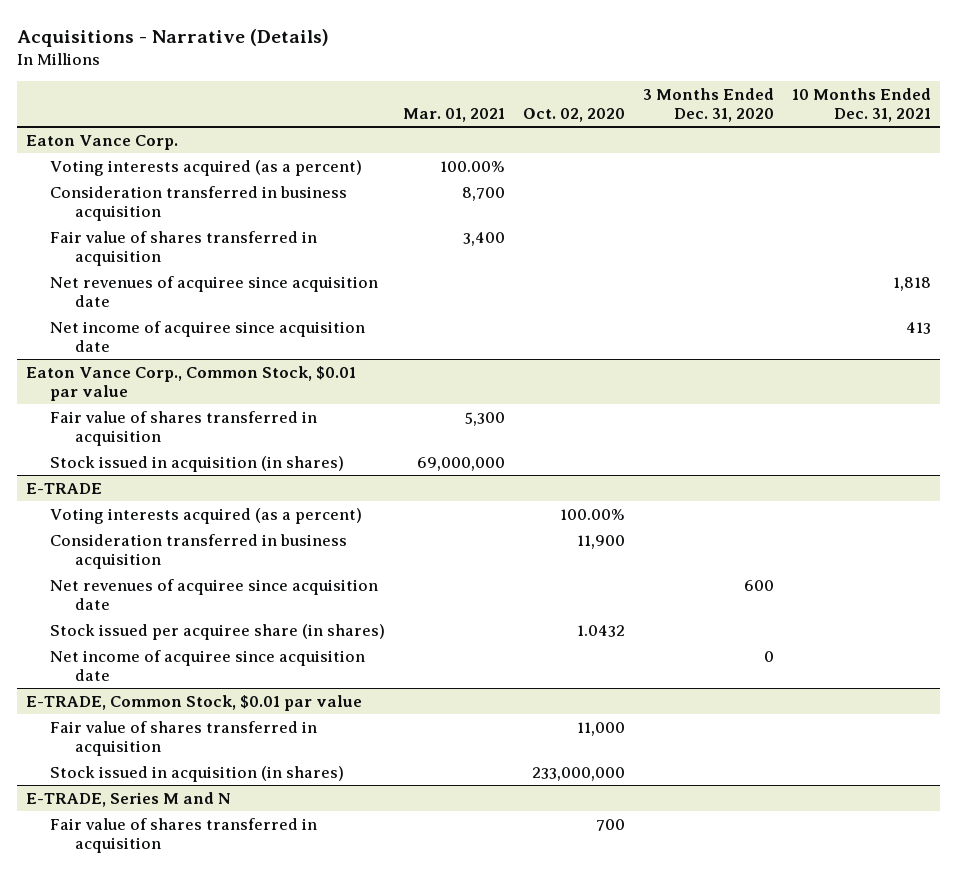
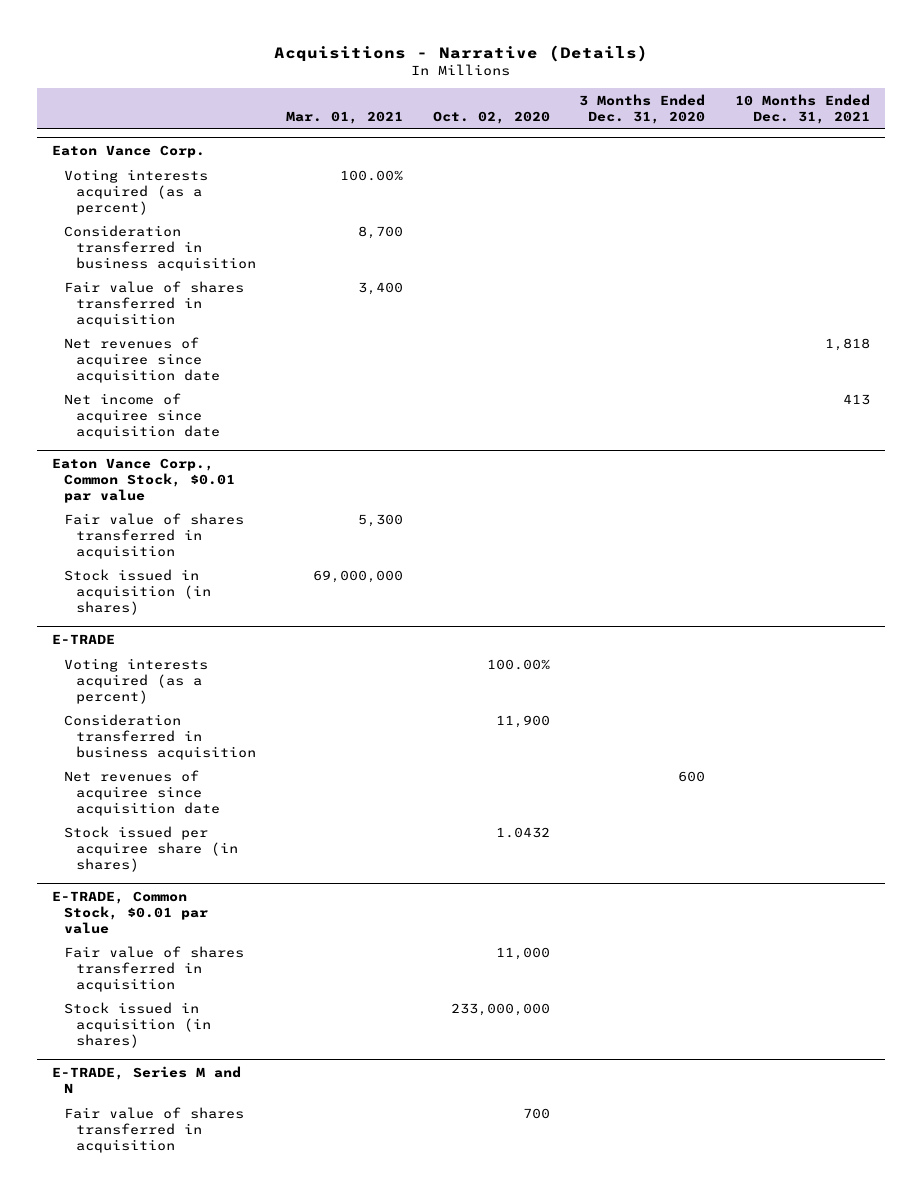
@ E-TRADE
- Net income of acquiree since acquisition date | | | 0 |

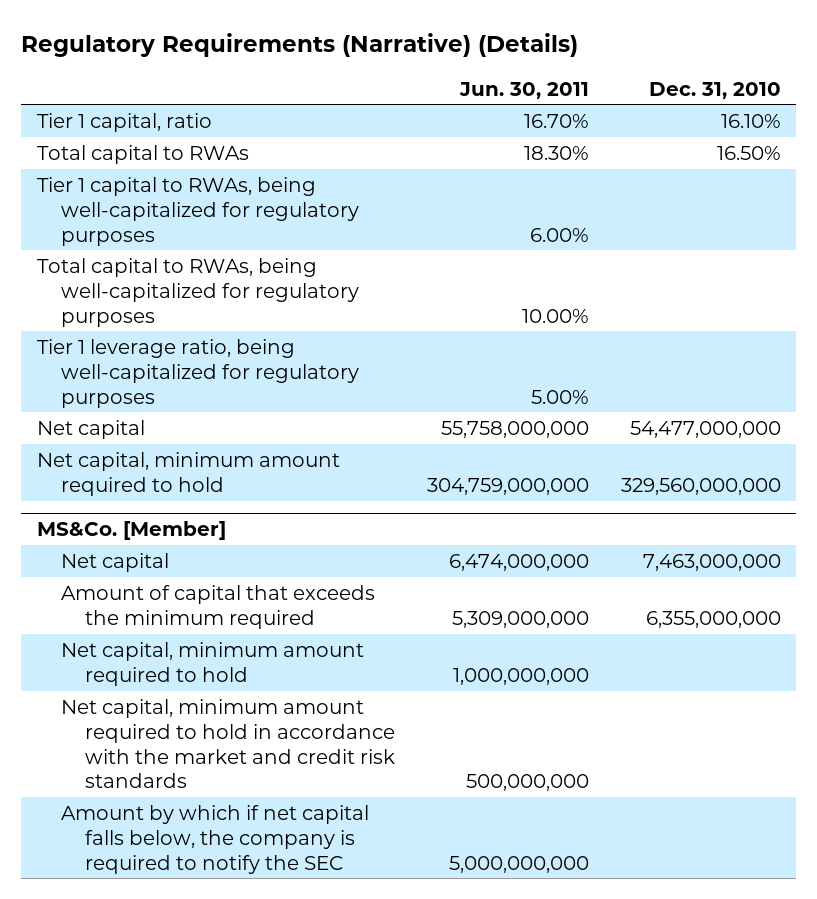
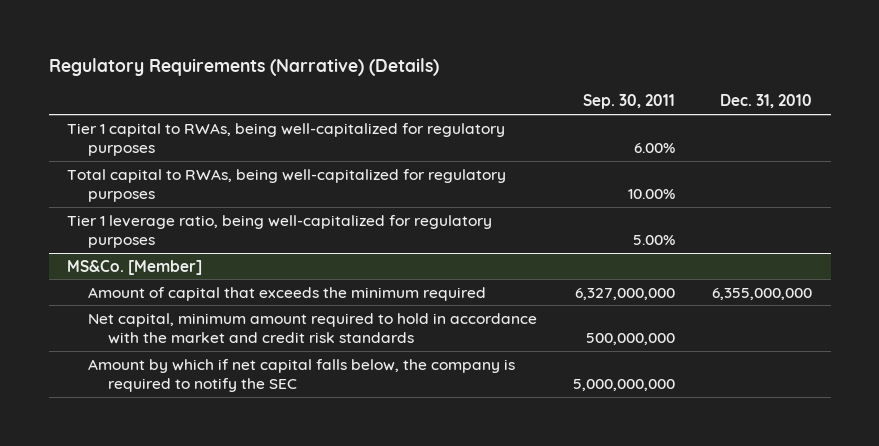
- | Jun. 30, 2011 | Dec. 31, 2010
+ | Sep. 30, 2011 | Dec. 31, 2010
- Tier 1 capital, ratio | 16.70% | 16.10%
- Total capital to RWAs | 18.30% | 16.50%
- Net capital | 55,758,000,000 | 54,477,000,000
- Net capital, minimum amount required to hold | 304,759,000,000 | 329,560,000,000
@ MS&Co. [Member]
- Net capital | 6,474,000,000 | 7,463,000,000
- Net capital, minimum amount required to hold | 1,000,000,000 |

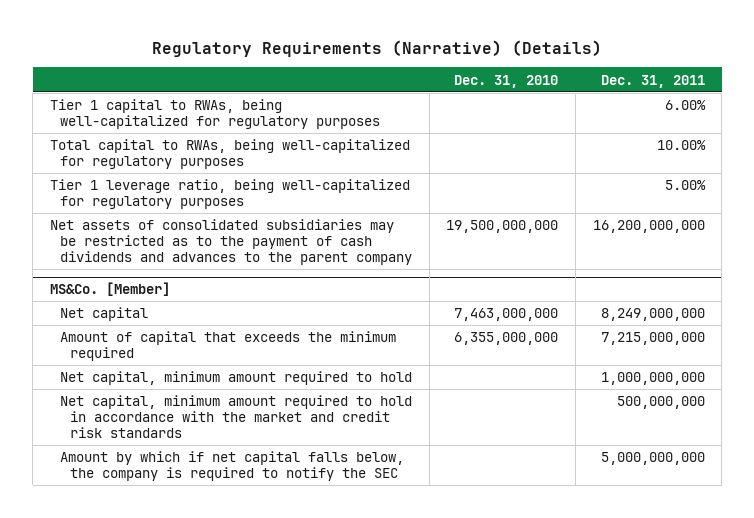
- | Sep. 30, 2011 | Dec. 31, 2010
+ | Dec. 31, 2010 | Dec. 31, 2011
+ Net assets of consolidated subsidiaries may be restricted as to the payment of cash dividends and advances to the parent company | 19,500,000,000 | 16,200,000,000
@ MS&Co. [Member]
+ Net capital | 7,463,000,000 | 8,249,000,000
+ Net capital, minimum amount required to hold | | 1,000,000,000

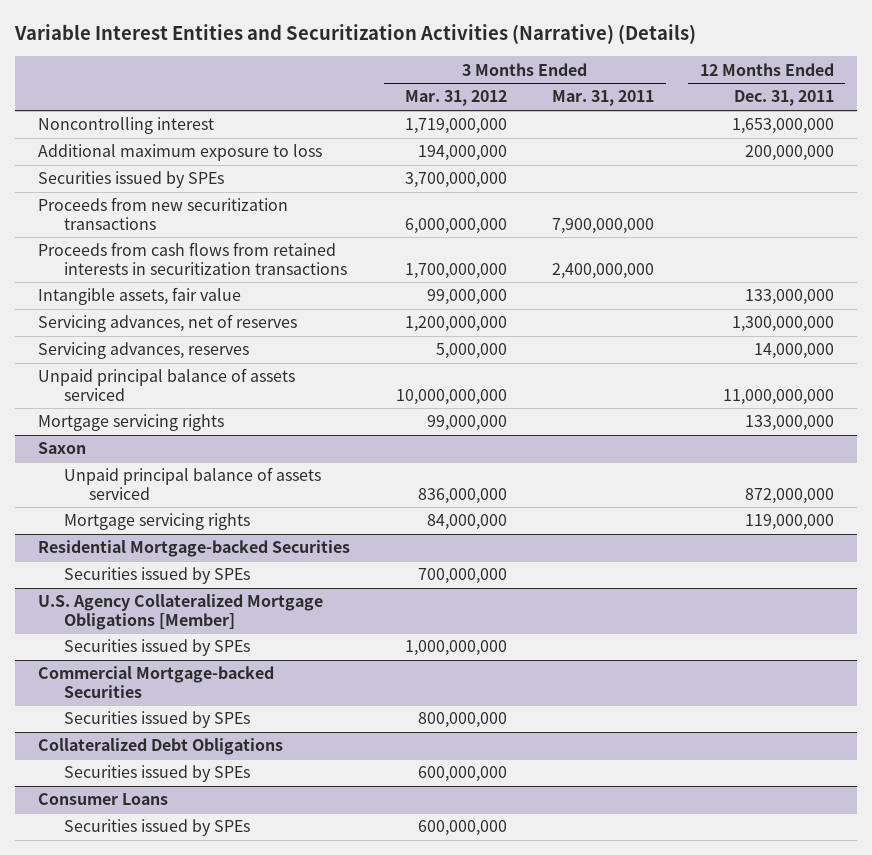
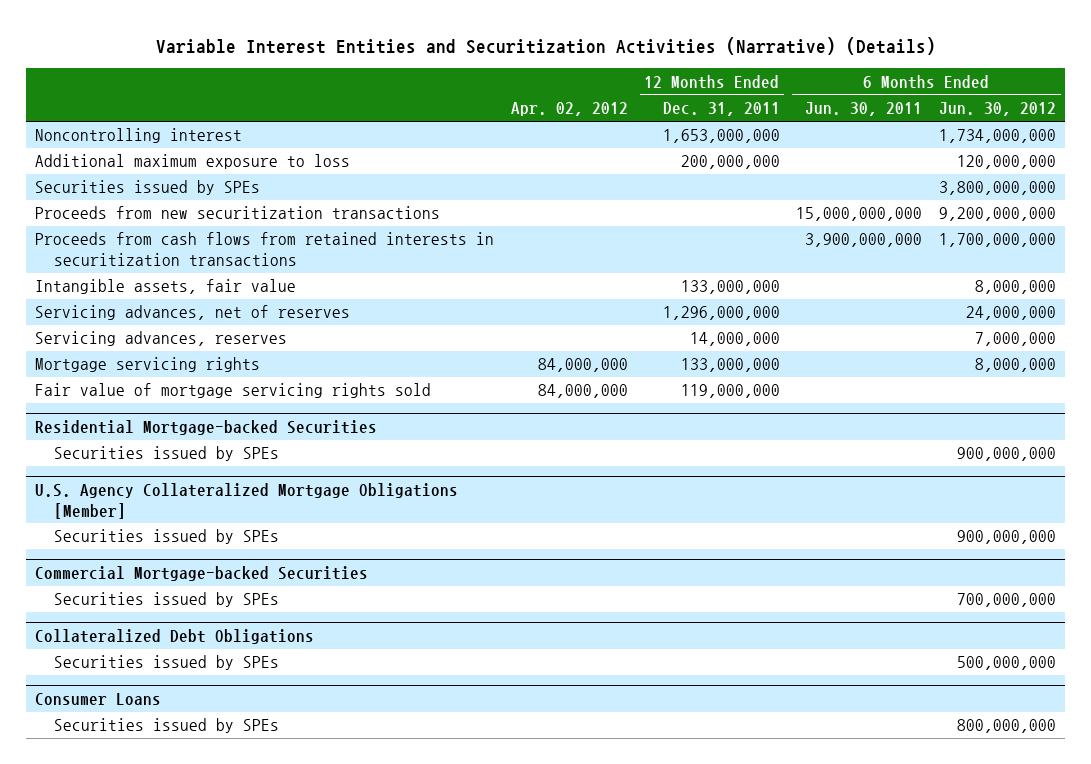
- | 3 Months Ended Mar. 31, 2012 | 3 Months Ended Mar. 31, 2011 | 12 Months Ended Dec. 31, 2011
+ | Apr. 02, 2012 | 12 Months Ended Dec. 31, 2011 | 6 Months Ended Jun. 30, 2011 | 6 Months Ended Jun. 30, 2012
- Servicing advances, net of reserves | 1,200,000,000 | | 1,300,000,000
+ Servicing advances, net of reserves | | 1,296,000,000 | | 24,000,000
- Unpaid principal balance of assets serviced | 10,000,000,000 | | 11,000,000,000
- Saxon
- Unpaid principal balance of assets serviced | 836,000,000 | | 872,000,000
- Mortgage servicing rights | 84,000,000 | | 119,000,000
+ Fair value of mortgage servicing rights sold | 84,000,000 | 119,000,000 | |

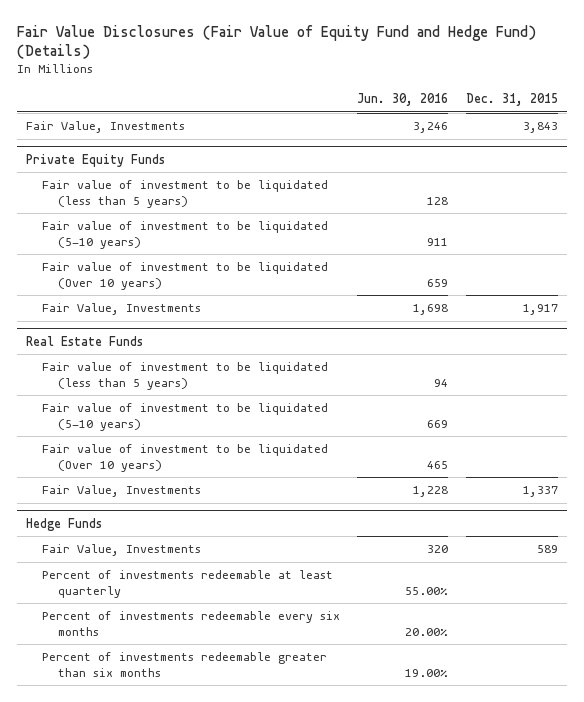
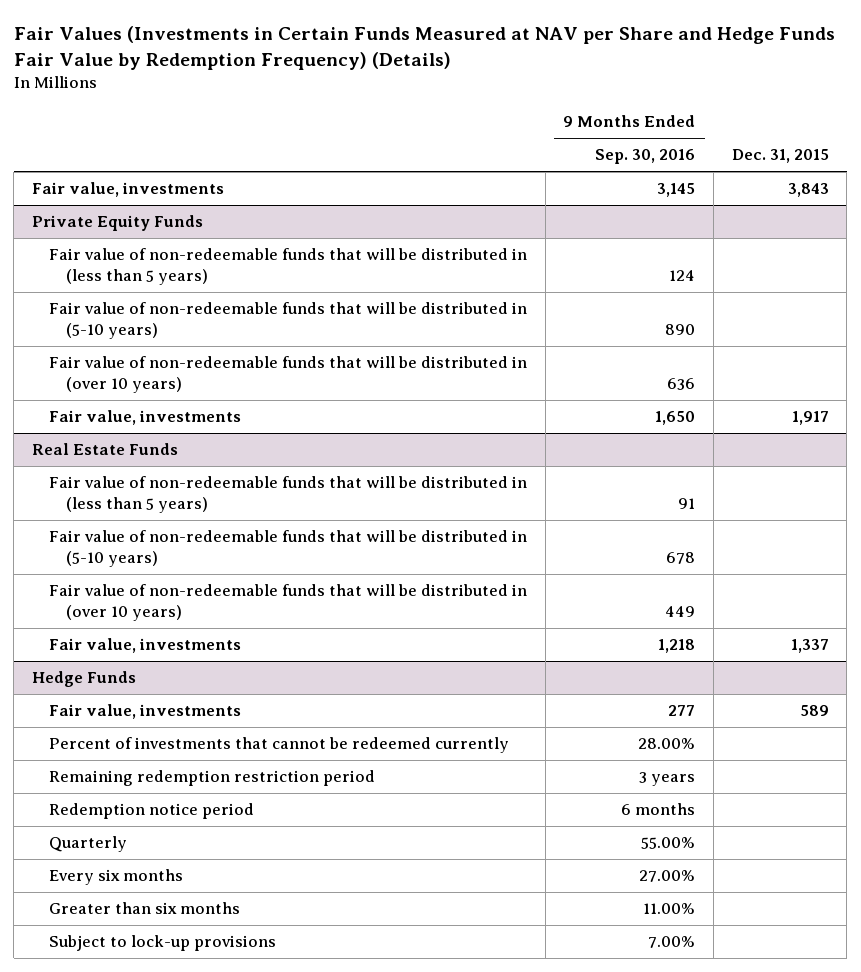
- Fair Value Disclosures (Fair Value of Equity Fund and Hedge Fund) (Details)
+ Fair Values (Investments in Certain Funds Measured at NAV per Share and Hedge Funds Fair Value by Redemption Frequency) (Details)
- | Jun. 30, 2016 | Dec. 31, 2015
+ | 9 Months Ended Sep. 30, 2016 | Dec. 31, 2015
- Fair Value, Investments | 3,246 | 3,843
+ Fair value, investments | 3,145 | 3,843
@ Private Equity Funds
- Fair value of investment to be liquidated (less than 5 years) | 128 |
- Fair value of investment to be liquidated (5-10 years) | 911 |
- Fair value of investment to be liquidated (Over 10 years) | 659 |
- Fair Value, Investments | 1,698 | 1,917
+ Fair value of non-redeemable funds that will be distributed in (less than 5 years) | 124 |
+ Fair value of non-redeemable funds that will be distributed in (5-10 years) | 890 |
+ Fair value of non-redeemable funds that will be distributed in (over 10 years) | 636 |
+ Fair value, investments | 1,650 | 1,917
@ Real Estate Funds
- Fair value of investment to be liquidated (less than 5 years) | 94 |
- Fair value of investment to be liquidated (5-10 years) | 669 |
- Fair value of investment to be liquidated (Over 10 years) | 465 |
- Fair Value, Investments | 1,228 | 1,337
+ Fair value of non-redeemable funds that will be distributed in (less than 5 years) | 91 |
+ Fair value of non-redeemable funds that will be distributed in (5-10 years) | 678 |
+ Fair value of non-redeemable funds that will be distributed in (over 10 years) | 449 |
+ Fair value, investments | 1,218 | 1,337
@ Hedge Funds
- Fair Value, Investments | 320 | 589
- Percent of investments redeemable at least quarterly | 55.00% |
- Percent of investments redeemable every six months | 20.00% |
- Percent of investments redeemable greater than six months | 19.00% |
+ Fair value, investments | 277 | 589
+ Percent of investments that cannot be redeemed currently | 28.00% |
+ Remaining redemption restriction period | 3 years |
+ Redemption notice period | 6 months |
+ Quarterly | 55.00% |
+ Every six months | 27.00% |
+ Greater than six months | 11.00% |
+ Subject to lock-up provisions | 7.00% |

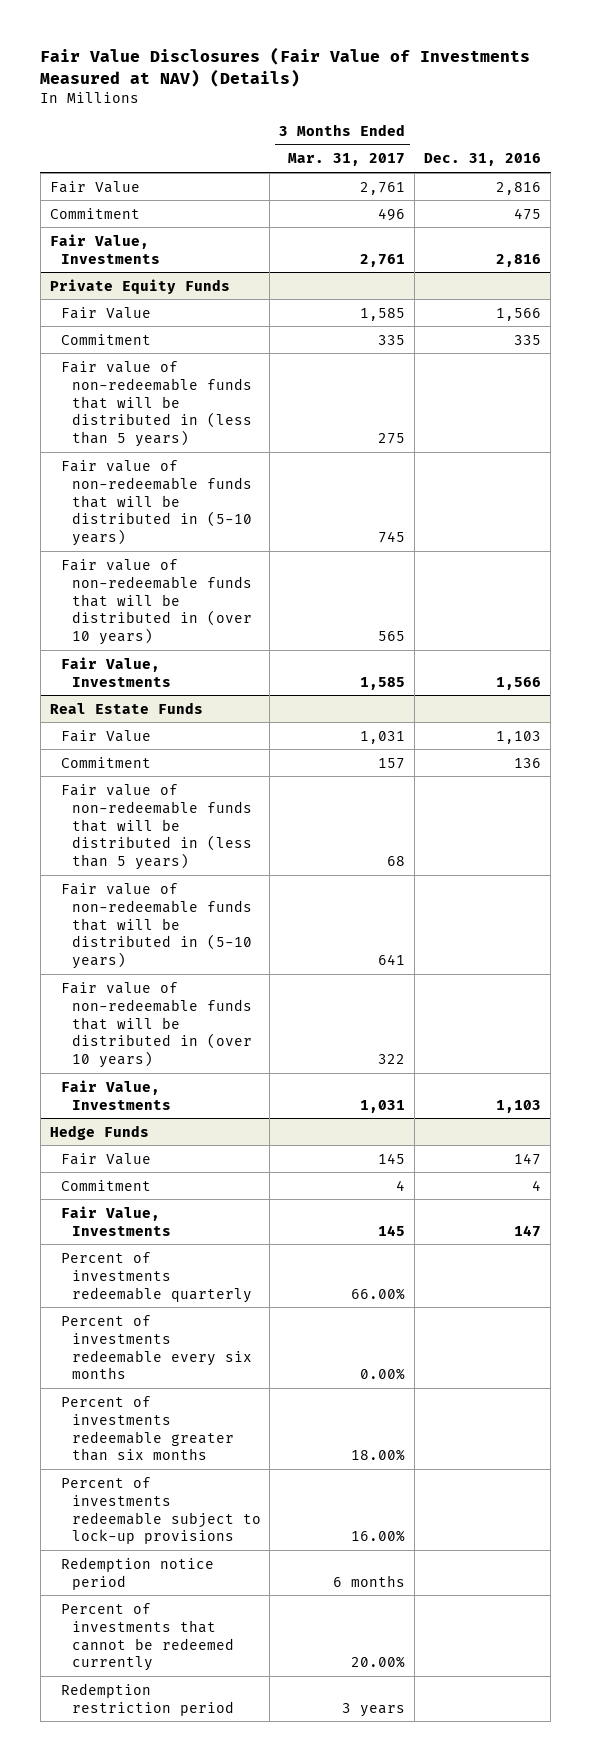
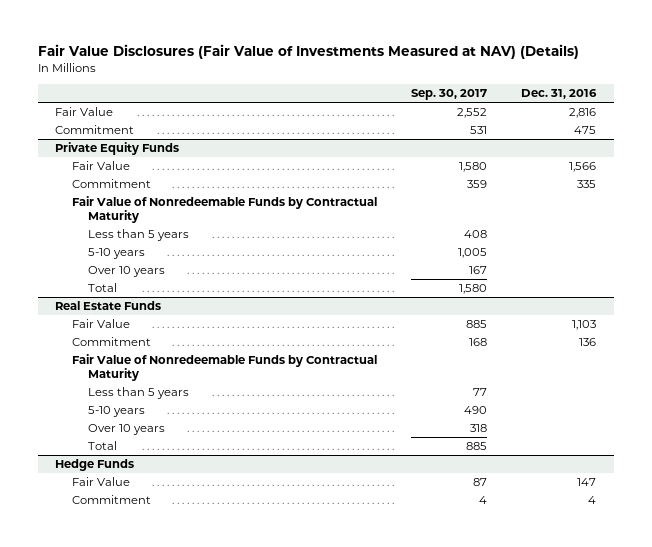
- | 3 Months Ended Mar. 31, 2017 | Dec. 31, 2016
+ | Sep. 30, 2017 | Dec. 31, 2016
- Fair Value, Investments | 2,761 | 2,816
@ Private Equity Funds
- Fair value of non-redeemable funds that will be distributed in (less than 5 years) | 275 |
- Fair value of non-redeemable funds that will be distributed in (5-10 years) | 745 |
- Fair value of non-redeemable funds that will be distributed in (over 10 years) | 565 |
- Fair Value, Investments | 1,585 | 1,566
+ Fair Value of Nonredeemable Funds by Contractual Maturity
+ Less than 5 years | 408 |
+ 5-10 years | 1,005 |
+ Over 10 years | 167 |
+ Total | 1,580 |
@ Real Estate Funds
- Fair value of non-redeemable funds that will be distributed in (less than 5 years) | 68 |
- Fair value of non-redeemable funds that will be distributed in (5-10 years) | 641 |
- Fair value of non-redeemable funds that will be distributed in (over 10 years) | 322 |
- Fair Value, Investments | 1,031 | 1,103
+ Fair Value of Nonredeemable Funds by Contractual Maturity
+ Less than 5 years | 77 |
+ 5-10 years | 490 |
+ Over 10 years | 318 |
+ Total | 885 |
@ Hedge Funds
- Fair Value, Investments | 145 | 147
- Percent of investments redeemable quarterly | 66.00% |
- Percent of investments redeemable every six months | 0.00% |
- Percent of investments redeemable greater than six months | 18.00% |
- Percent of investments redeemable subject to lock-up provisions | 16.00% |
- Redemption notice period | 6 months |
- Percent of investments that cannot be redeemed currently | 20.00% |
- Redemption restriction period | 3 years |

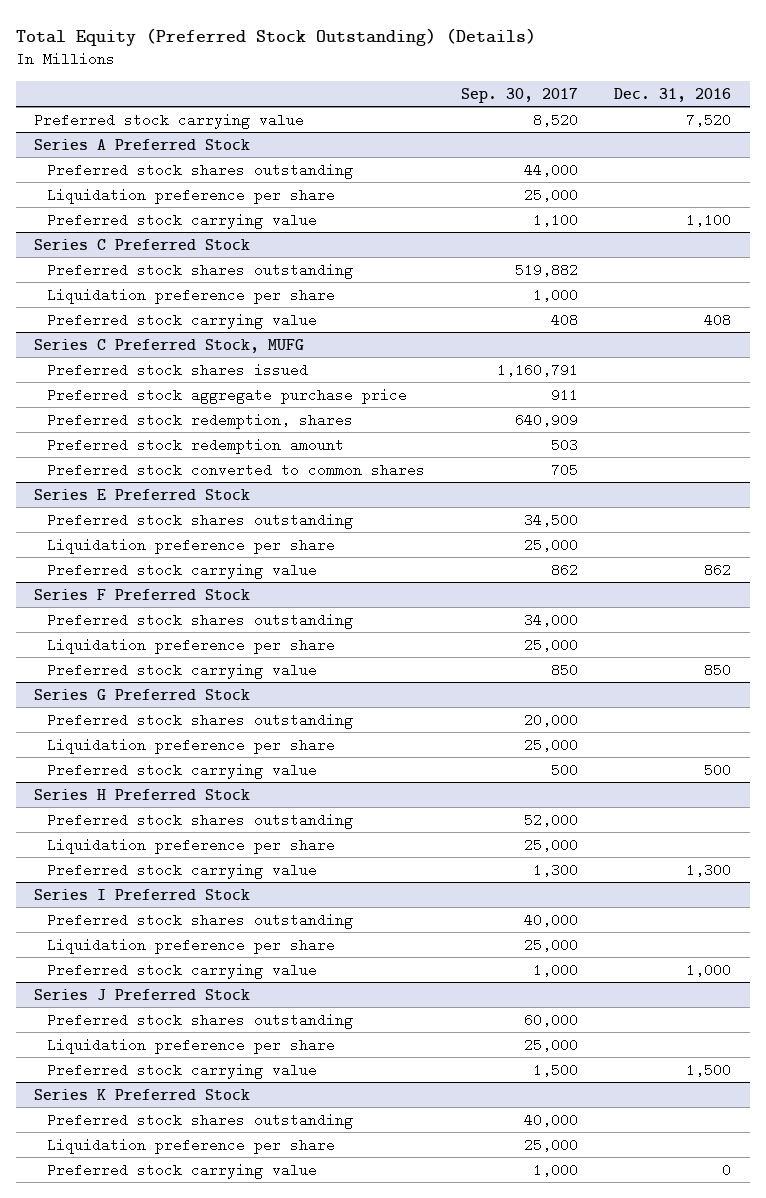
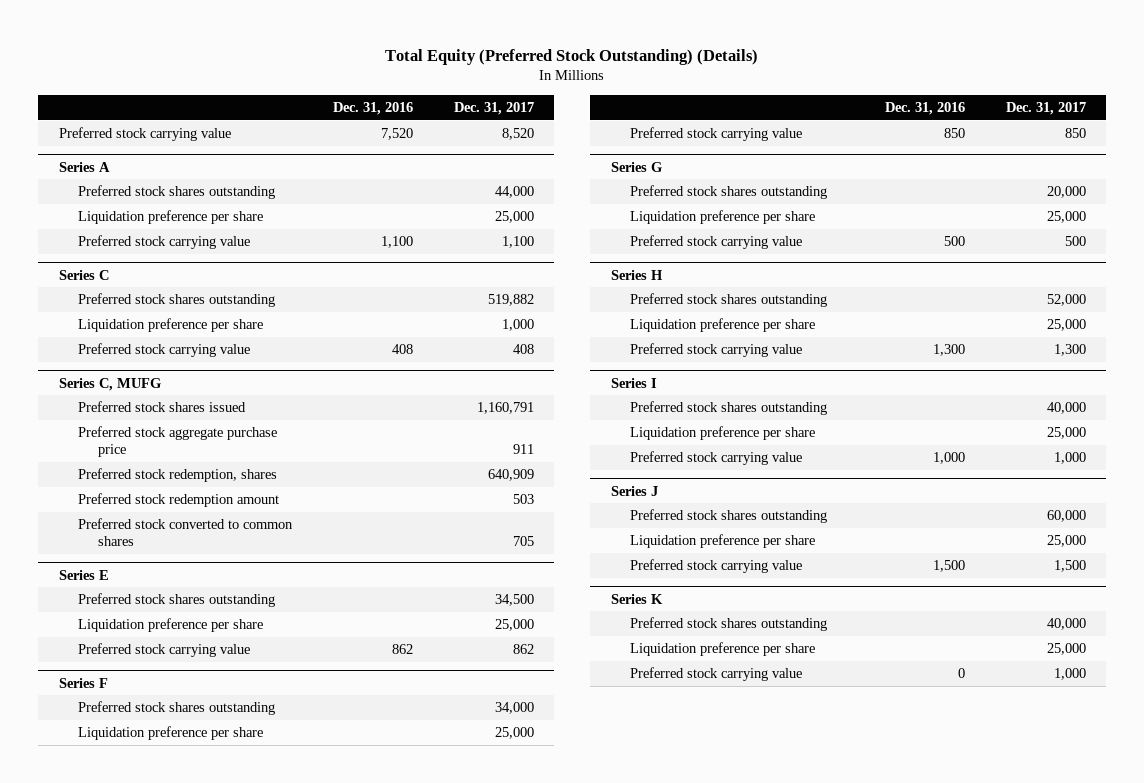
- | Sep. 30, 2017 | Dec. 31, 2016
+ | Dec. 31, 2016 | Dec. 31, 2017
- Series A Preferred Stock
+ Series A
- Series C Preferred Stock
+ Series C
- Series C Preferred Stock, MUFG
+ Series C, MUFG
- Series E Preferred Stock
+ Series E
- Series F Preferred Stock
+ Series F
- Series G Preferred Stock
+ Series G
- Series H Preferred Stock
+ Series H
- Series I Preferred Stock
+ Series I
- Series J Preferred Stock
+ Series J
- Series K Preferred Stock
+ Series K

